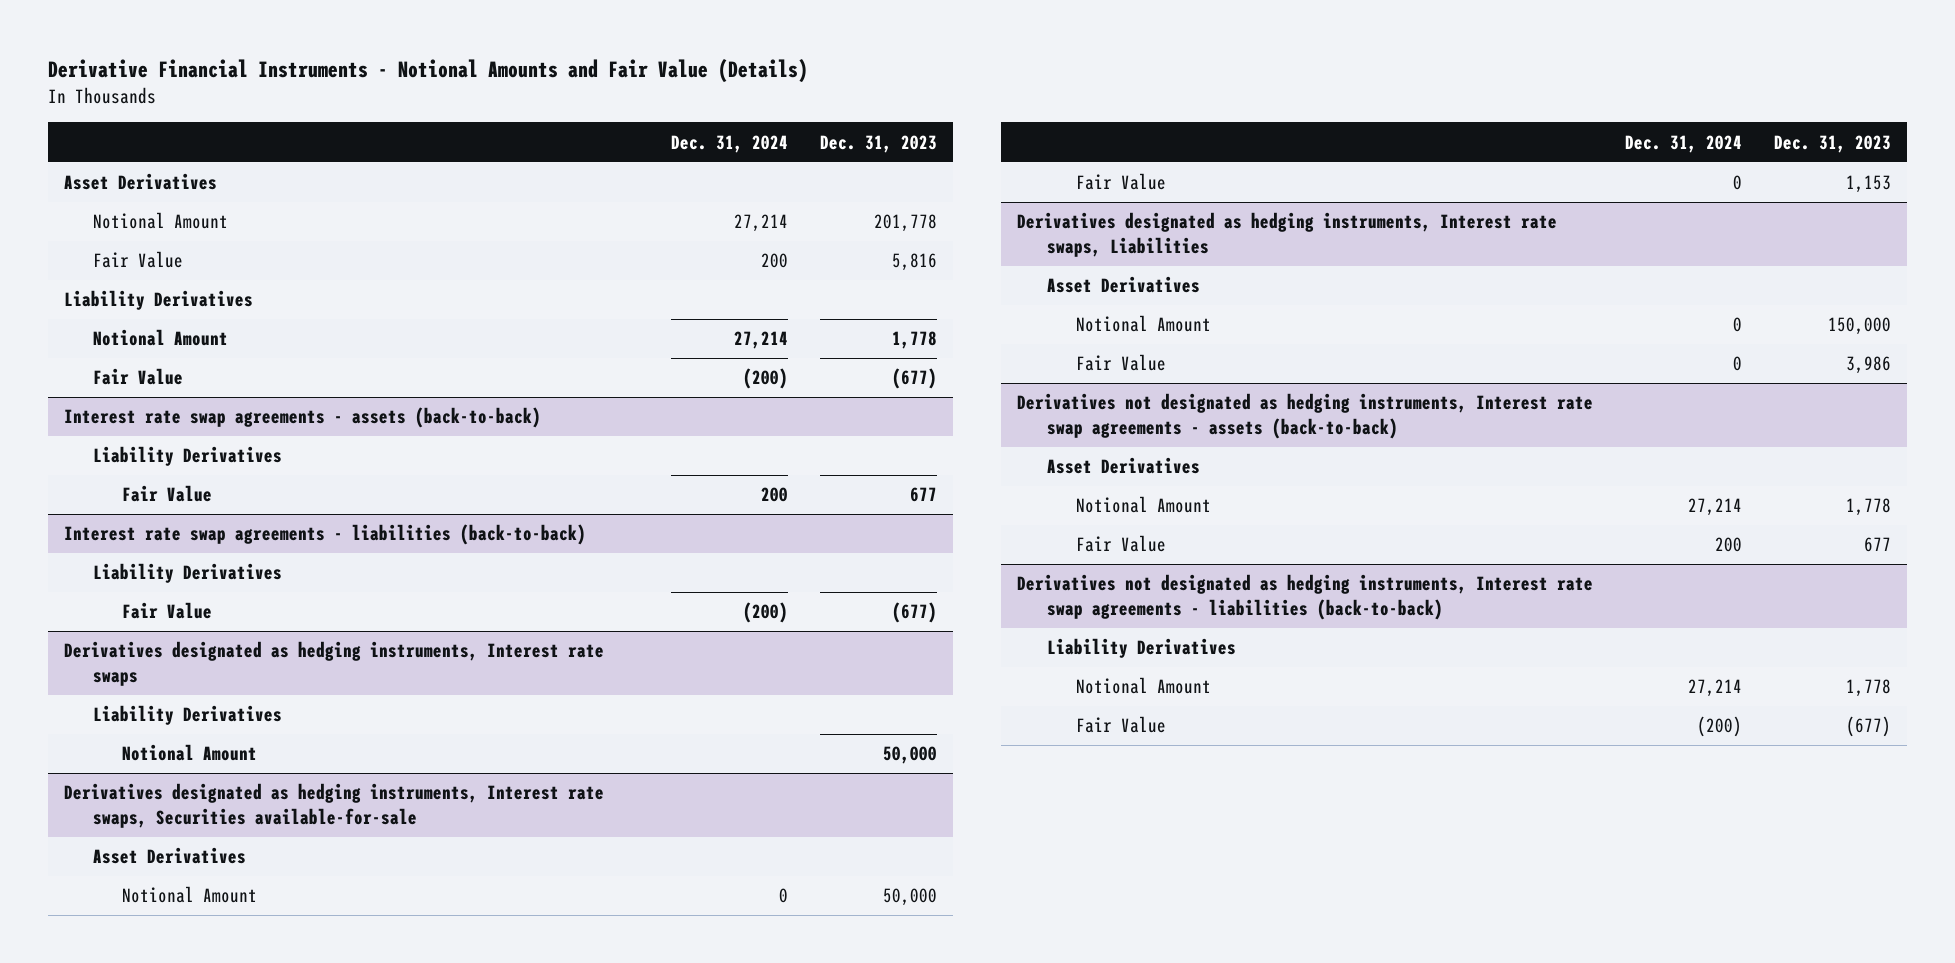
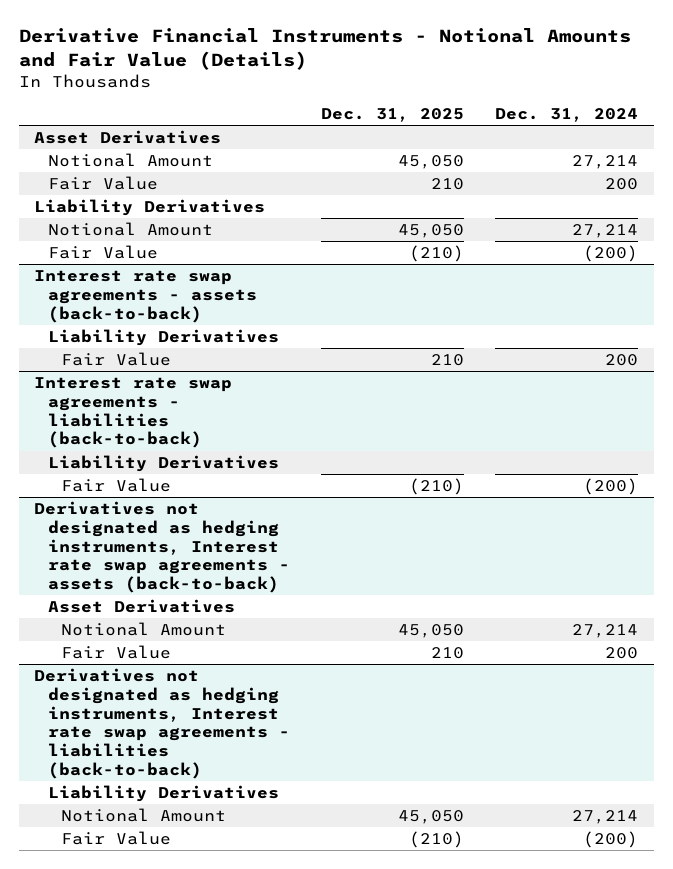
- | Dec. 31, 2024 | Dec. 31, 2023
+ | Dec. 31, 2025 | Dec. 31, 2024
- Derivatives designated as hedging instruments, Interest rate swaps
- Liability Derivatives
- Notional Amount | | 50,000
- Derivatives designated as hedging instruments, Interest rate swaps, Securities available-for-sale
- Asset Derivatives
- Notional Amount | 0 | 50,000
- Fair Value | 0 | 1,153
- Derivatives designated as hedging instruments, Interest rate swaps, Liabilities
- Asset Derivatives
- Notional Amount | 0 | 150,000
- Fair Value | 0 | 3,986

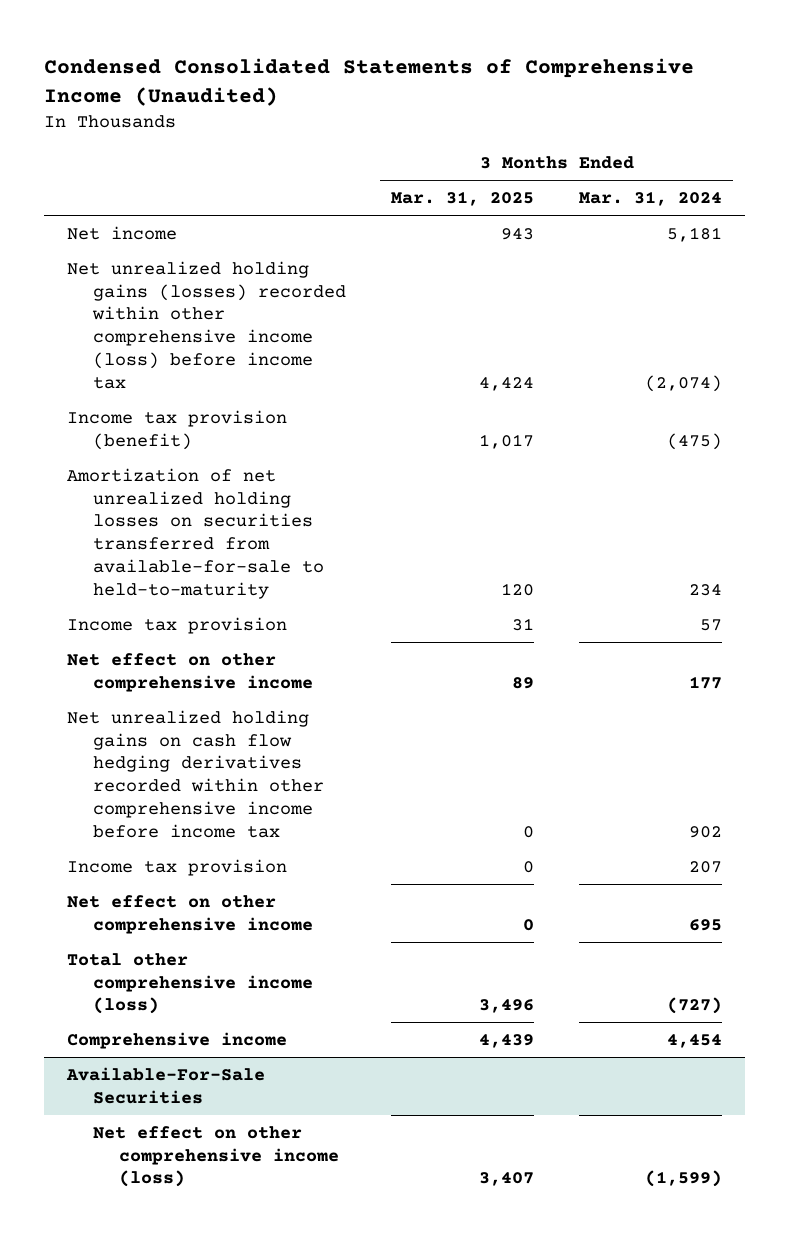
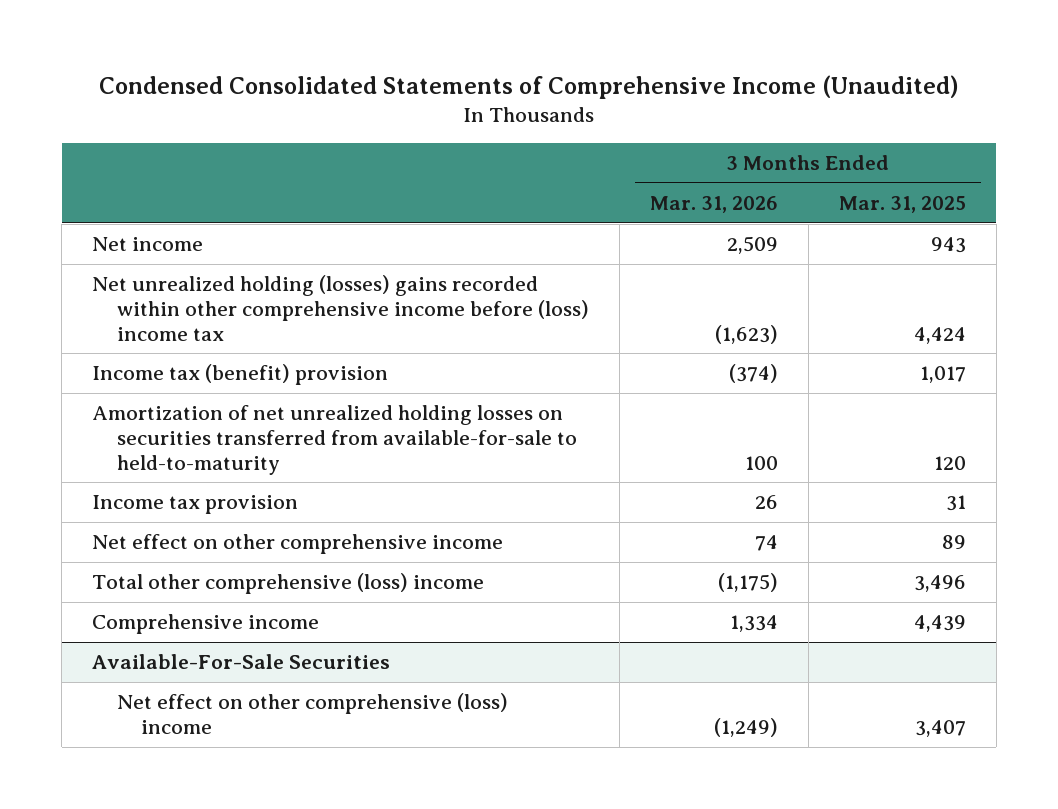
- | 3 Months Ended Mar. 31, 2025 | 3 Months Ended Mar. 31, 2024
+ | 3 Months Ended Mar. 31, 2026 | 3 Months Ended Mar. 31, 2025
- Net unrealized holding gains (losses) recorded within other comprehensive income (loss) before income tax | 4,424 | (2,074)
- Income tax provision (benefit) | 1,017 | (475)
+ Net unrealized holding (losses) gains recorded within other comprehensive income before (loss) income tax | (1,623) | 4,424
+ Income tax (benefit) provision | (374) | 1,017
- Net unrealized holding gains on cash flow hedging derivatives recorded within other comprehensive income before income tax | 0 | 902
- Income tax provision | 0 | 207
- Net effect on other comprehensive income | 0 | 695
- Total other comprehensive income (loss) | 3,496 | (727)
+ Total other comprehensive (loss) income | (1,175) | 3,496
@ Available-For-Sale Securities
- Net effect on other comprehensive income (loss) | 3,407 | (1,599)
+ Net effect on other comprehensive (loss) income | (1,249) | 3,407

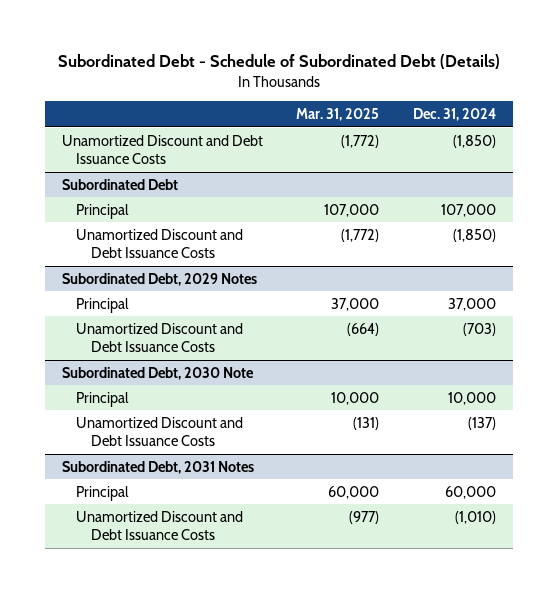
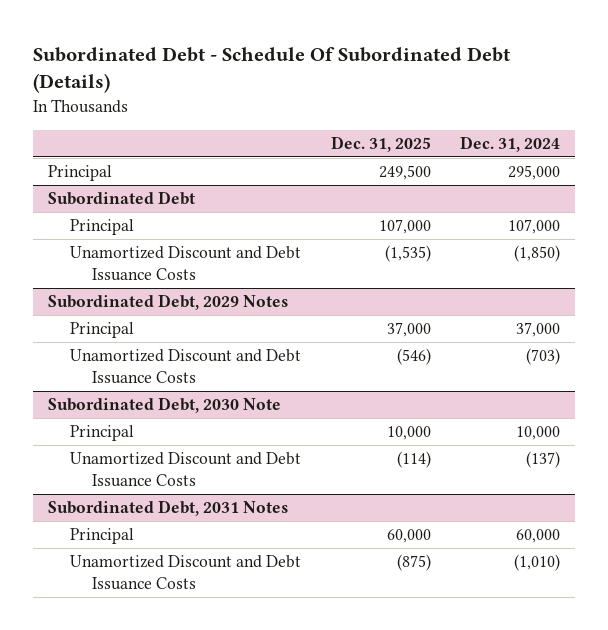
- Subordinated Debt - Schedule of Subordinated Debt (Details)
+ Subordinated Debt - Schedule Of Subordinated Debt (Details)
- | Mar. 31, 2025 | Dec. 31, 2024
+ | Dec. 31, 2025 | Dec. 31, 2024
- Unamortized Discount and Debt Issuance Costs | (1,772) | (1,850)
+ Principal | 249,500 | 295,000

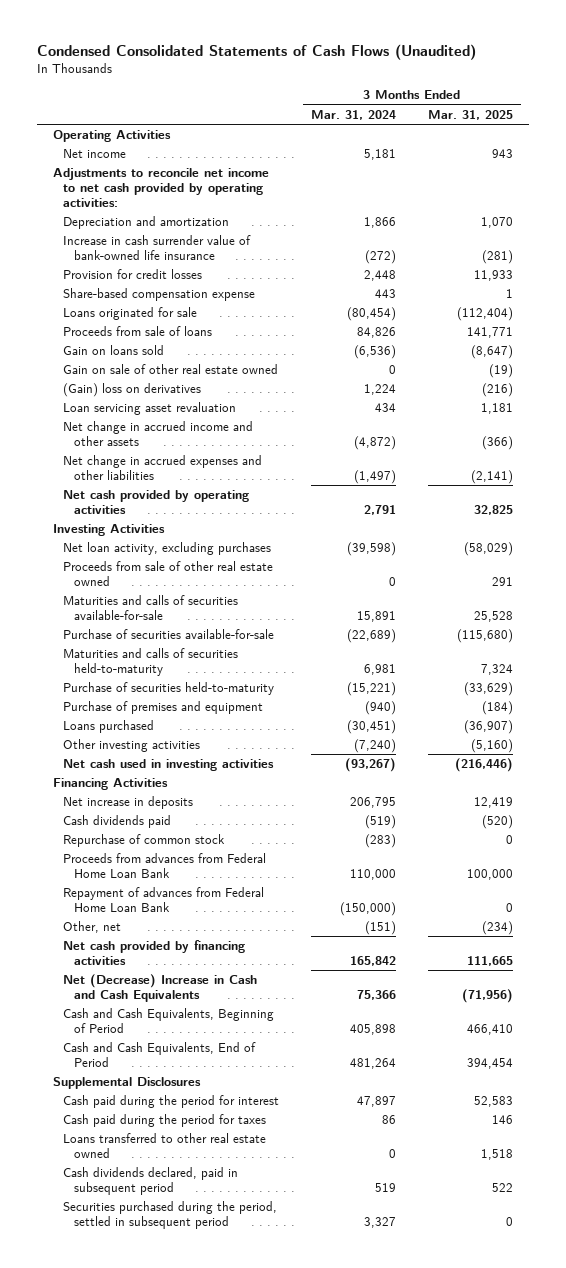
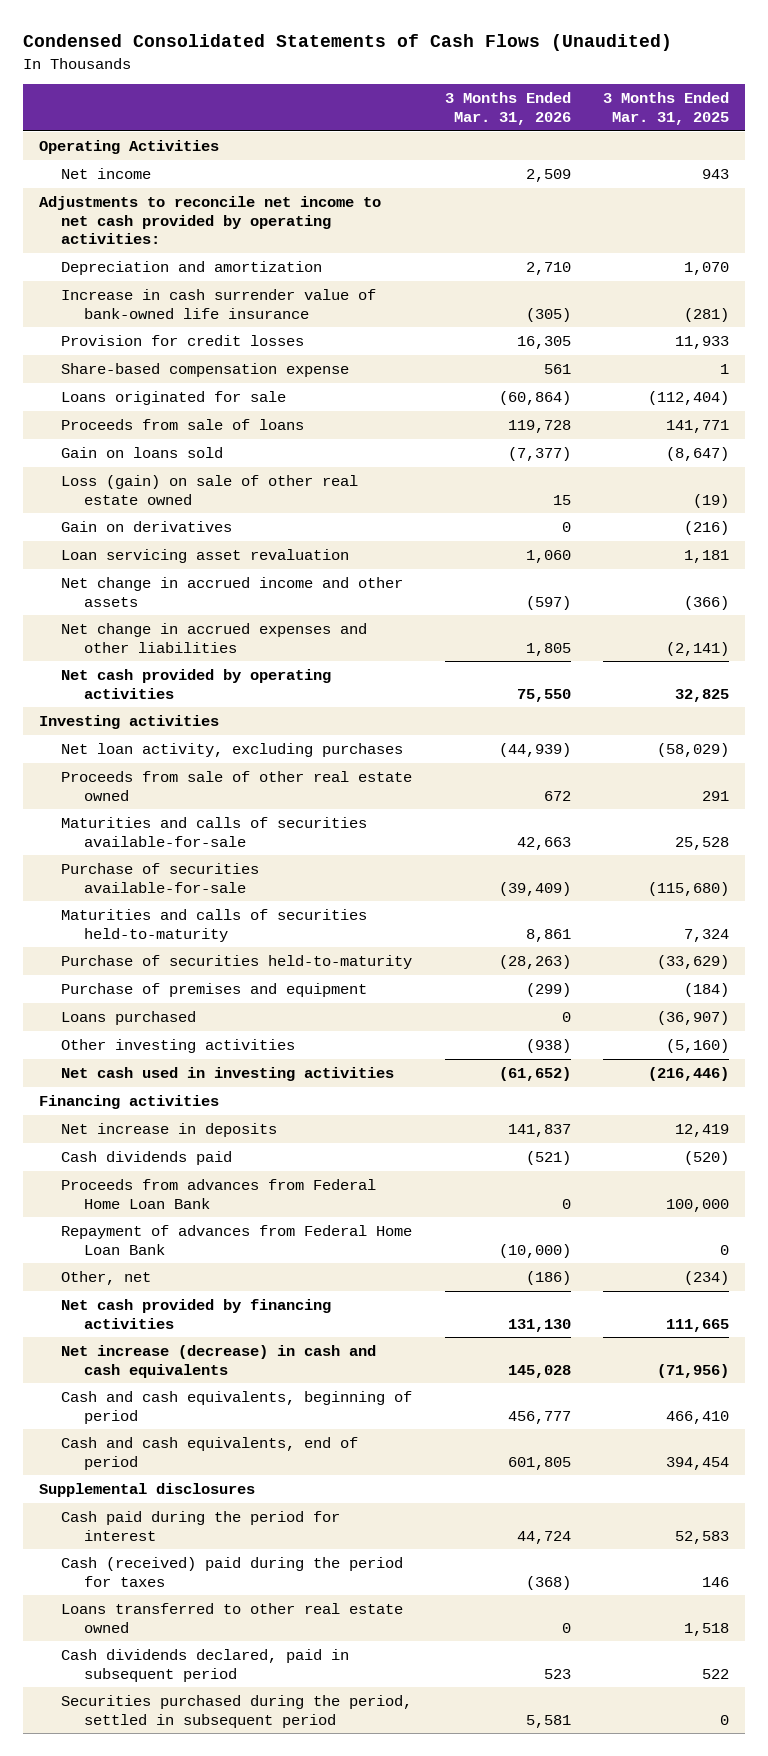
- | 3 Months Ended Mar. 31, 2024 | 3 Months Ended Mar. 31, 2025
+ | 3 Months Ended Mar. 31, 2026 | 3 Months Ended Mar. 31, 2025
- Gain on sale of other real estate owned | 0 | (19)
- (Gain) loss on derivatives | 1,224 | (216)
+ Loss (gain) on sale of other real estate owned | 15 | (19)
+ Gain on derivatives | 0 | (216)
- Investing Activities
+ Investing activities
- Financing Activities
+ Financing activities
- Repurchase of common stock | (283) | 0
- Net (Decrease) Increase in Cash and Cash Equivalents | 75,366 | (71,956)
- Cash and Cash Equivalents, Beginning of Period | 405,898 | 466,410
- Cash and Cash Equivalents, End of Period | 481,264 | 394,454
- Supplemental Disclosures
+ Net increase (decrease) in cash and cash equivalents | 145,028 | (71,956)
+ Cash and cash equivalents, beginning of period | 456,777 | 466,410
+ Cash and cash equivalents, end of period | 601,805 | 394,454
+ Supplemental disclosures
- Cash paid during the period for taxes | 86 | 146
+ Cash (received) paid during the period for taxes | (368) | 146

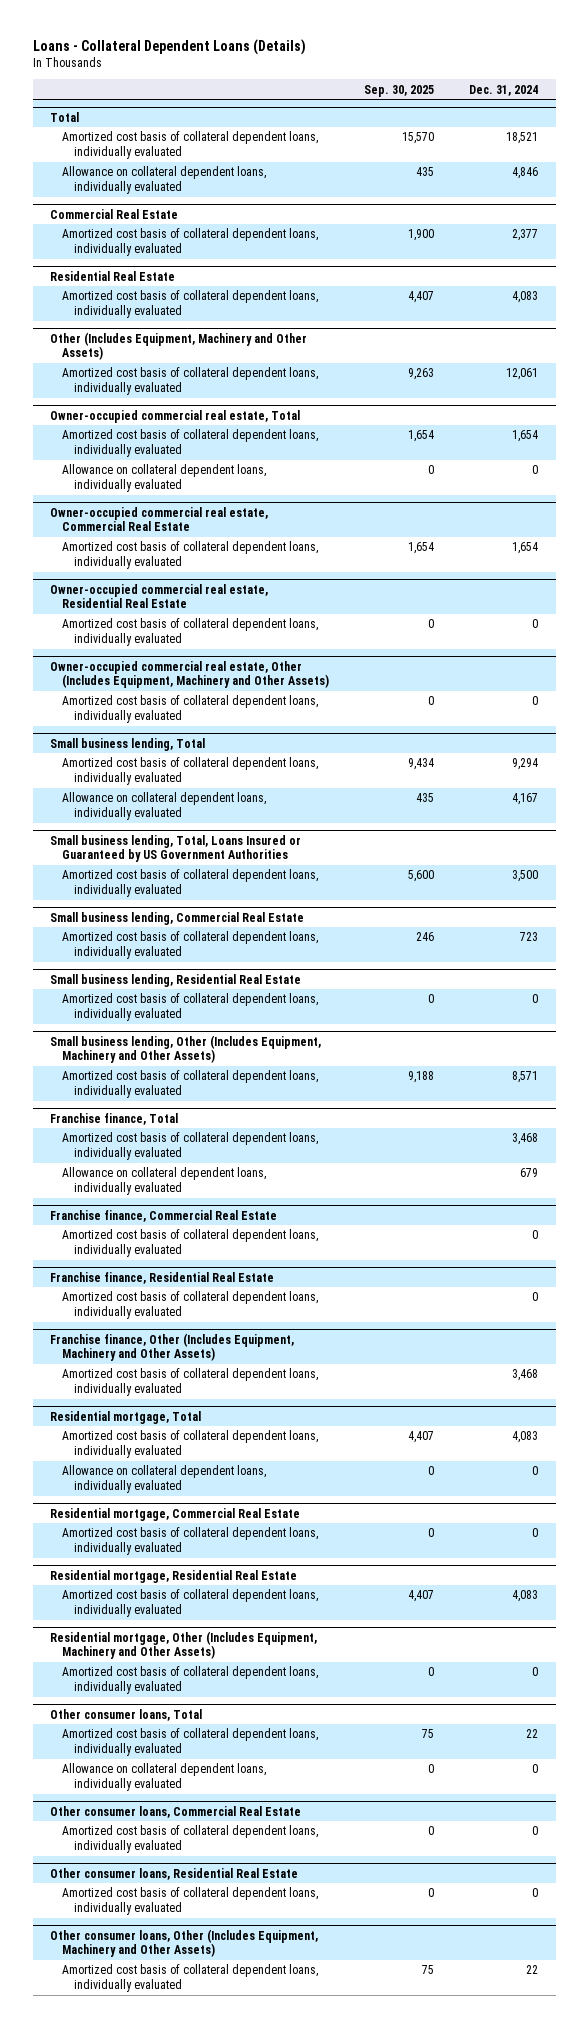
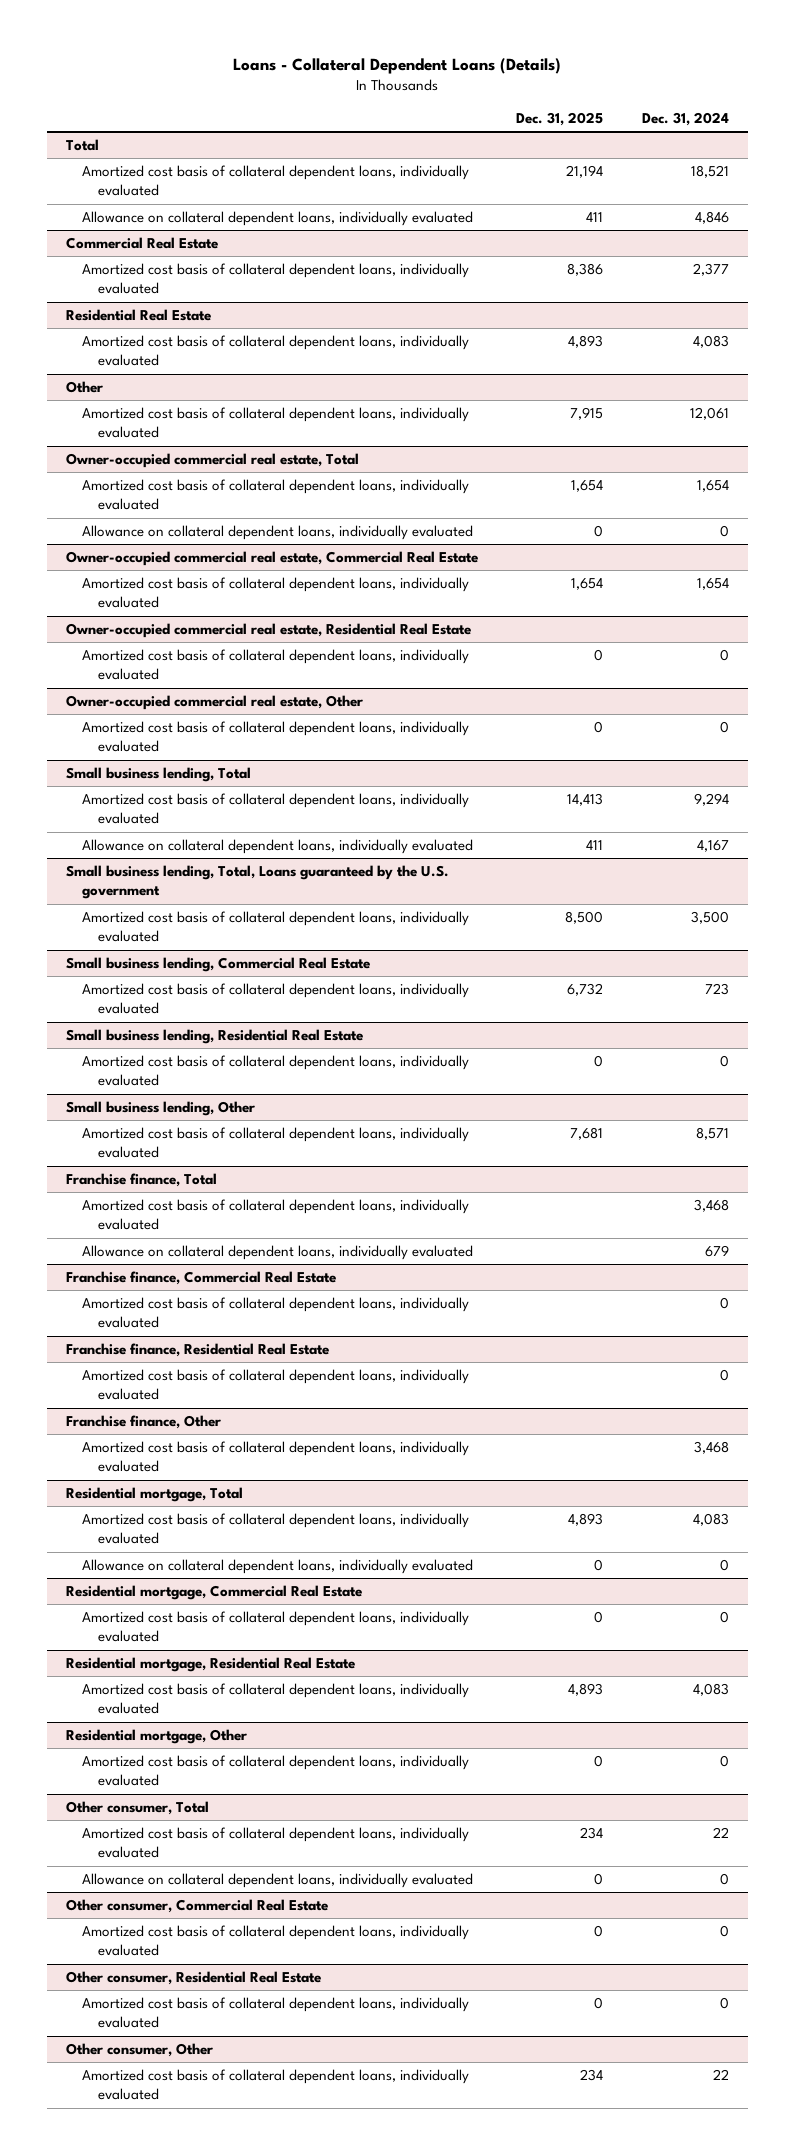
- | Sep. 30, 2025 | Dec. 31, 2024
+ | Dec. 31, 2025 | Dec. 31, 2024
- Other (Includes Equipment, Machinery and Other Assets)
+ Other
- Owner-occupied commercial real estate, Other (Includes Equipment, Machinery and Other Assets)
+ Owner-occupied commercial real estate, Other
- Small business lending, Total, Loans Insured or Guaranteed by US Government Authorities
+ Small business lending, Total, Loans guaranteed by the U.S. government
- Small business lending, Other (Includes Equipment, Machinery and Other Assets)
+ Small business lending, Other
- Franchise finance, Other (Includes Equipment, Machinery and Other Assets)
+ Franchise finance, Other
- Residential mortgage, Other (Includes Equipment, Machinery and Other Assets)
+ Residential mortgage, Other
- Other consumer loans, Total
+ Other consumer, Total
- Other consumer loans, Commercial Real Estate
+ Other consumer, Commercial Real Estate
- Other consumer loans, Residential Real Estate
+ Other consumer, Residential Real Estate
- Other consumer loans, Other (Includes Equipment, Machinery and Other Assets)
+ Other consumer, Other

